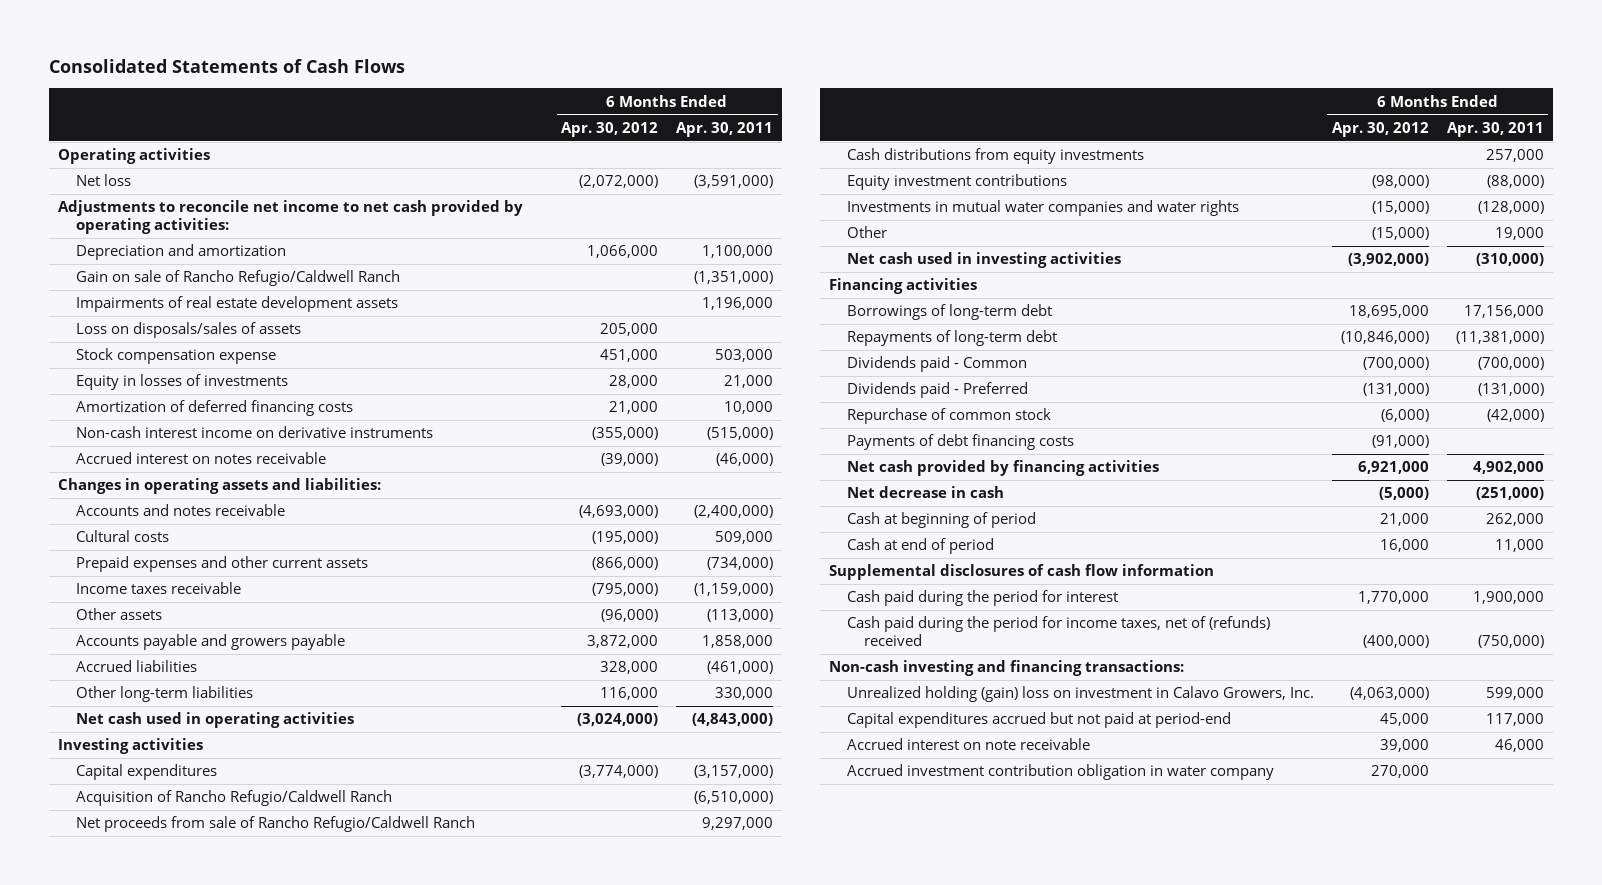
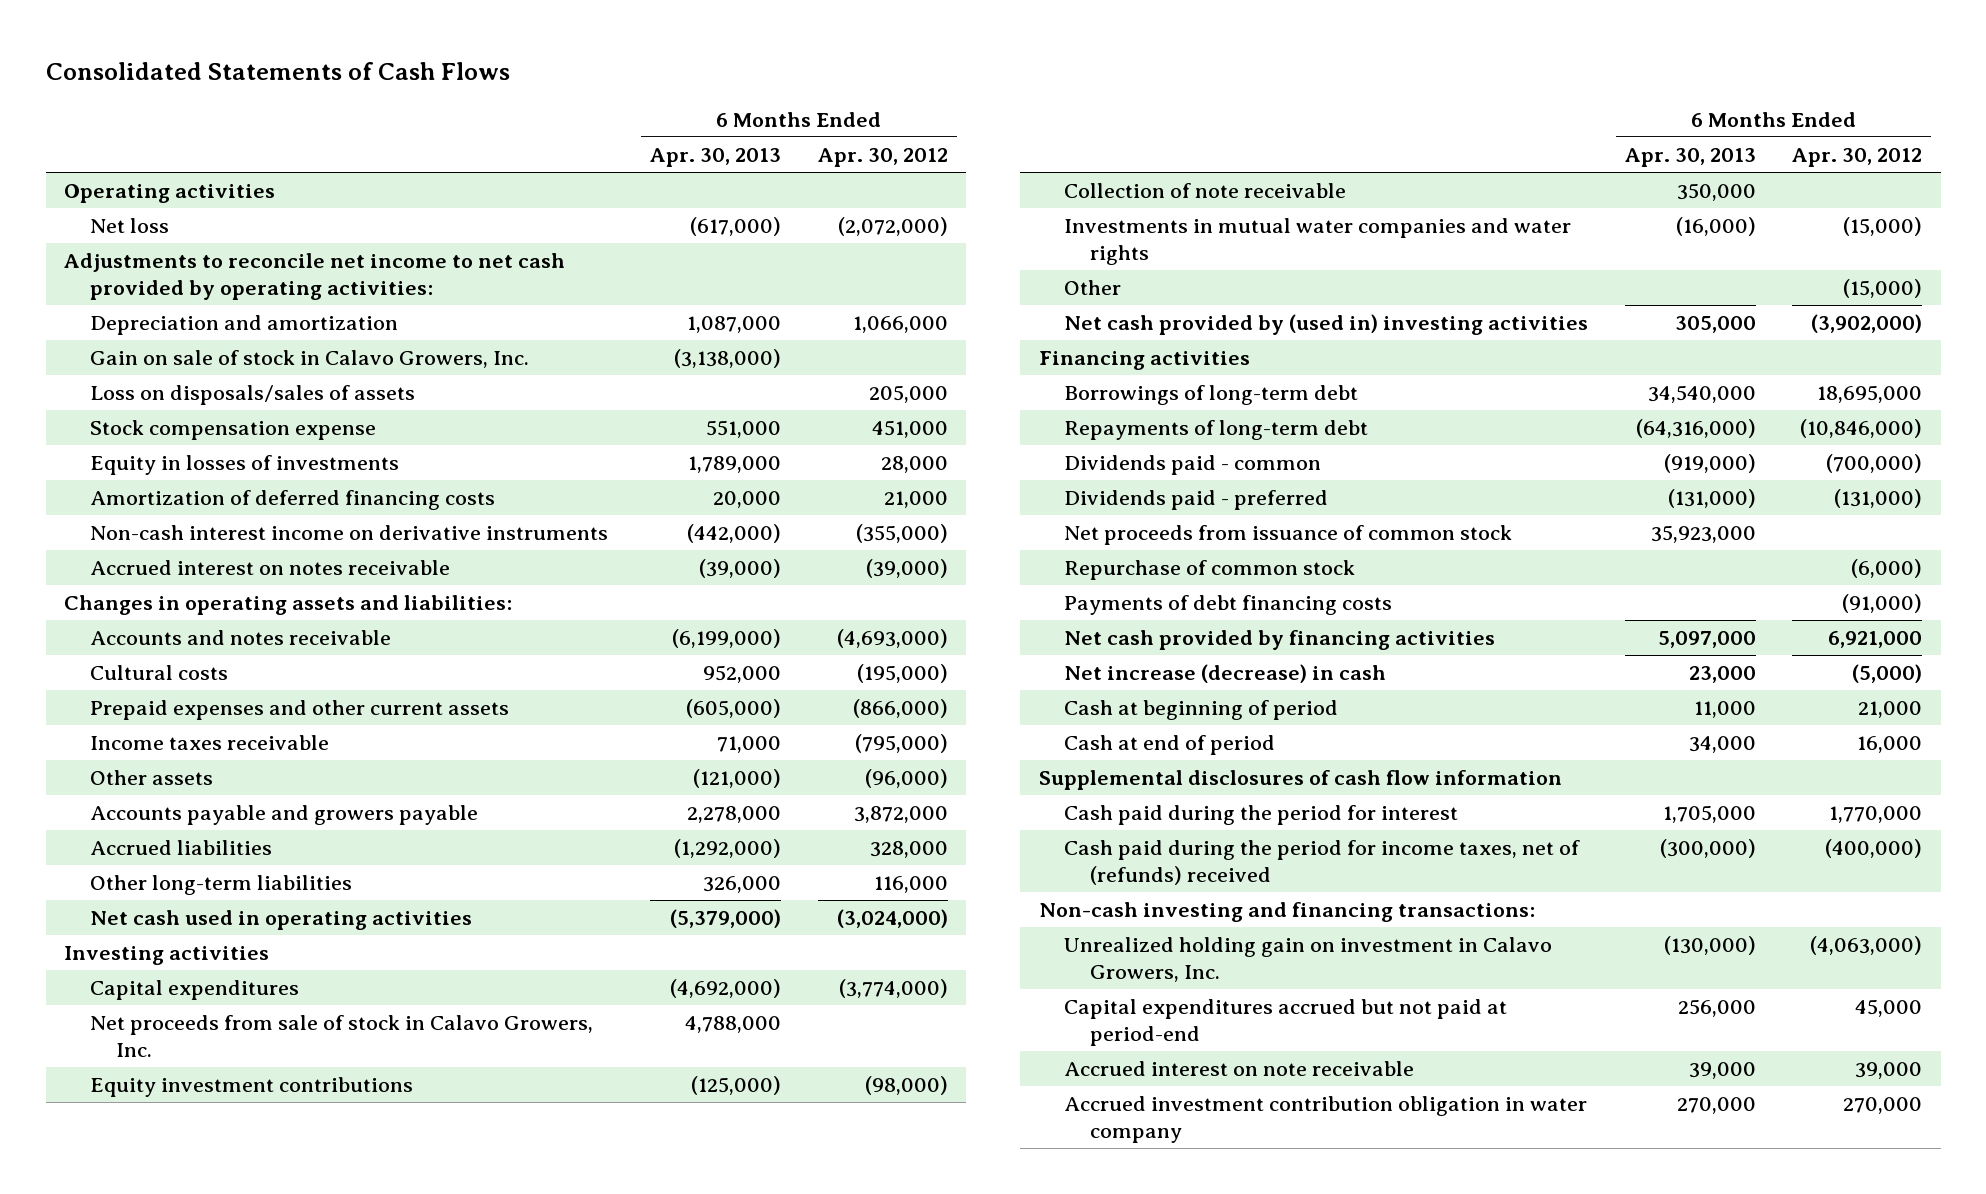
- | 6 Months Ended Apr. 30, 2012 | 6 Months Ended Apr. 30, 2011
+ | 6 Months Ended Apr. 30, 2013 | 6 Months Ended Apr. 30, 2012
- Gain on sale of Rancho Refugio/Caldwell Ranch | | (1,351,000)
- Impairments of real estate development assets | | 1,196,000
+ Gain on sale of stock in Calavo Growers, Inc. | (3,138,000) |
- Acquisition of Rancho Refugio/Caldwell Ranch | | (6,510,000)
- Net proceeds from sale of Rancho Refugio/Caldwell Ranch | | 9,297,000
- Cash distributions from equity investments | | 257,000
+ Net proceeds from sale of stock in Calavo Growers, Inc. | 4,788,000 |
+ Collection of note receivable | 350,000 |
- Net cash used in investing activities | (3,902,000) | (310,000)
+ Net cash provided by (used in) investing activities | 305,000 | (3,902,000)
- Dividends paid - Common | (700,000) | (700,000)
- Dividends paid - Preferred | (131,000) | (131,000)
+ Dividends paid - common | (919,000) | (700,000)
+ Dividends paid - preferred | (131,000) | (131,000)
+ Net proceeds from issuance of common stock | 35,923,000 |
- Net decrease in cash | (5,000) | (251,000)
+ Net increase (decrease) in cash | 23,000 | (5,000)
- Unrealized holding (gain) loss on investment in Calavo Growers, Inc. | (4,063,000) | 599,000
+ Unrealized holding gain on investment in Calavo Growers, Inc. | (130,000) | (4,063,000)

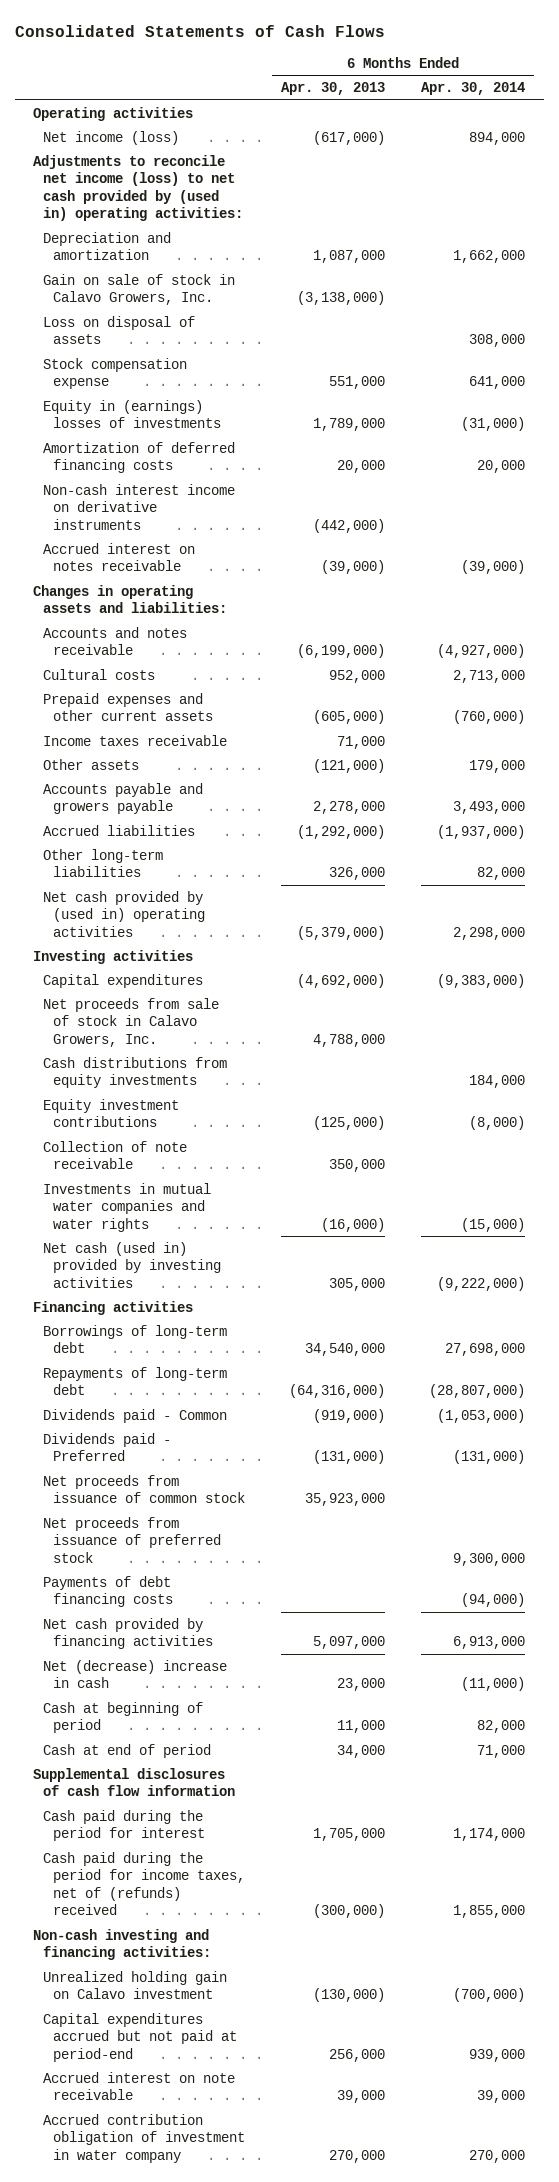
- | 6 Months Ended Apr. 30, 2013 | 6 Months Ended Apr. 30, 2012
+ | 6 Months Ended Apr. 30, 2013 | 6 Months Ended Apr. 30, 2014
- Net loss | (617,000) | (2,072,000)
- Adjustments to reconcile net income to net cash provided by operating activities:
+ Net income (loss) | (617,000) | 894,000
+ Adjustments to reconcile net income (loss) to net cash provided by (used in) operating activities:
- Loss on disposals/sales of assets | | 205,000
+ Loss on disposal of assets | | 308,000
- Equity in losses of investments | 1,789,000 | 28,000
+ Equity in (earnings) losses of investments | 1,789,000 | (31,000)
- Net cash used in operating activities | (5,379,000) | (3,024,000)
+ Net cash provided by (used in) operating activities | (5,379,000) | 2,298,000
+ Cash distributions from equity investments | | 184,000
- Other | | (15,000)
- Net cash provided by (used in) investing activities | 305,000 | (3,902,000)
+ Net cash (used in) provided by investing activities | 305,000 | (9,222,000)
- Dividends paid - common | (919,000) | (700,000)
- Dividends paid - preferred | (131,000) | (131,000)
+ Dividends paid - Common | (919,000) | (1,053,000)
+ Dividends paid - Preferred | (131,000) | (131,000)
- Repurchase of common stock | | (6,000)
+ Net proceeds from issuance of preferred stock | | 9,300,000
- Net increase (decrease) in cash | 23,000 | (5,000)
+ Net (decrease) increase in cash | 23,000 | (11,000)
- Non-cash investing and financing transactions:
- Unrealized holding gain on investment in Calavo Growers, Inc. | (130,000) | (4,063,000)
+ Non-cash investing and financing activities:
+ Unrealized holding gain on Calavo investment | (130,000) | (700,000)
- Accrued investment contribution obligation in water company | 270,000 | 270,000
+ Accrued contribution obligation of investment in water company | 270,000 | 270,000

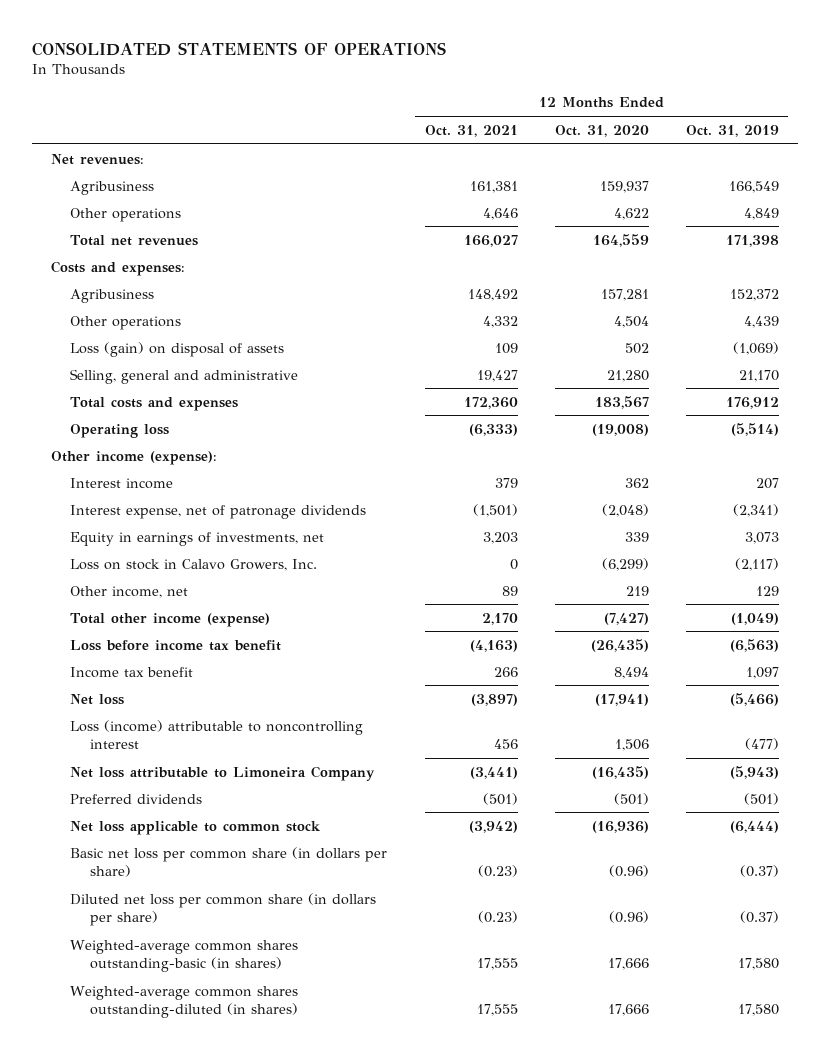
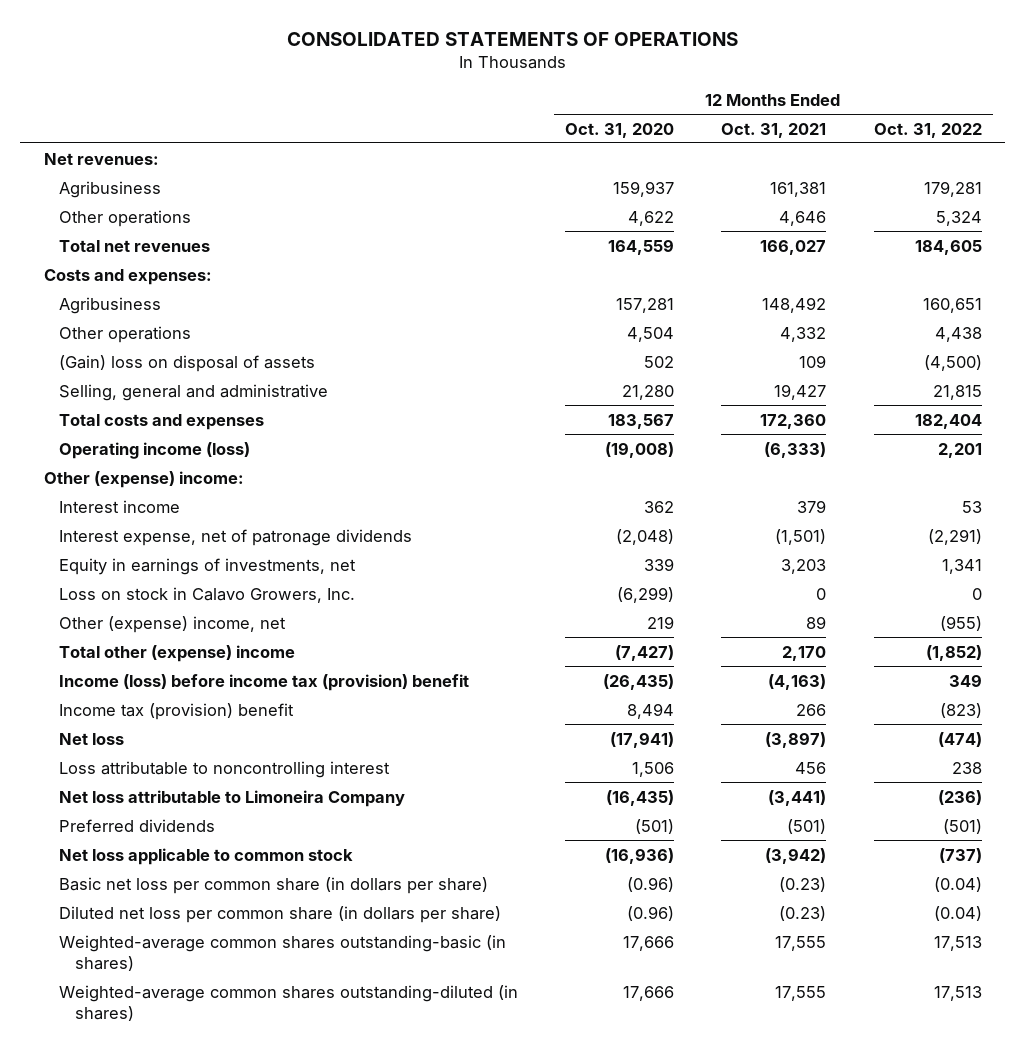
- | 12 Months Ended Oct. 31, 2021 | 12 Months Ended Oct. 31, 2020 | 12 Months Ended Oct. 31, 2019
+ | 12 Months Ended Oct. 31, 2020 | 12 Months Ended Oct. 31, 2021 | 12 Months Ended Oct. 31, 2022
- Loss (gain) on disposal of assets | 109 | 502 | (1,069)
+ (Gain) loss on disposal of assets | 502 | 109 | (4,500)
- Operating loss | (6,333) | (19,008) | (5,514)
- Other income (expense):
+ Operating income (loss) | (19,008) | (6,333) | 2,201
+ Other (expense) income:
- Other income, net | 89 | 219 | 129
- Total other income (expense) | 2,170 | (7,427) | (1,049)
- Loss before income tax benefit | (4,163) | (26,435) | (6,563)
- Income tax benefit | 266 | 8,494 | 1,097
+ Other (expense) income, net | 219 | 89 | (955)
+ Total other (expense) income | (7,427) | 2,170 | (1,852)
+ Income (loss) before income tax (provision) benefit | (26,435) | (4,163) | 349
+ Income tax (provision) benefit | 8,494 | 266 | (823)
- Loss (income) attributable to noncontrolling interest | 456 | 1,506 | (477)
+ Loss attributable to noncontrolling interest | 1,506 | 456 | 238

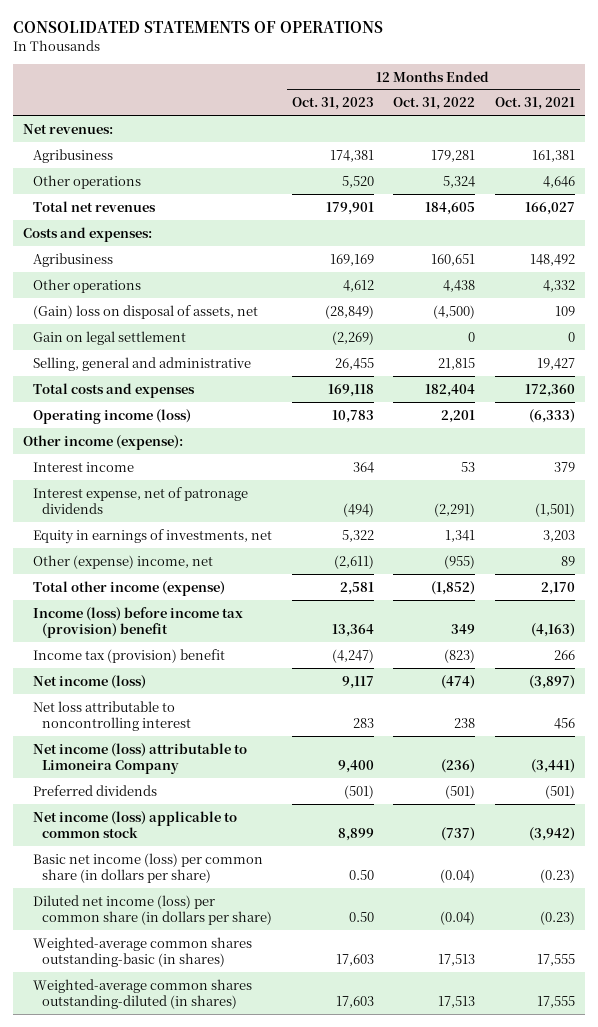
- | 12 Months Ended Oct. 31, 2020 | 12 Months Ended Oct. 31, 2021 | 12 Months Ended Oct. 31, 2022
+ | 12 Months Ended Oct. 31, 2023 | 12 Months Ended Oct. 31, 2022 | 12 Months Ended Oct. 31, 2021
- (Gain) loss on disposal of assets | 502 | 109 | (4,500)
+ (Gain) loss on disposal of assets, net | (28,849) | (4,500) | 109
+ Gain on legal settlement | (2,269) | 0 | 0
- Other (expense) income:
+ Other income (expense):
- Loss on stock in Calavo Growers, Inc. | (6,299) | 0 | 0
- Total other (expense) income | (7,427) | 2,170 | (1,852)
+ Total other income (expense) | 2,581 | (1,852) | 2,170
- Net loss | (17,941) | (3,897) | (474)
- Loss attributable to noncontrolling interest | 1,506 | 456 | 238
- Net loss attributable to Limoneira Company | (16,435) | (3,441) | (236)
+ Net income (loss) | 9,117 | (474) | (3,897)
+ Net loss attributable to noncontrolling interest | 283 | 238 | 456
+ Net income (loss) attributable to Limoneira Company | 9,400 | (236) | (3,441)
- Net loss applicable to common stock | (16,936) | (3,942) | (737)
- Basic net loss per common share (in dollars per share) | (0.96) | (0.23) | (0.04)
- Diluted net loss per common share (in dollars per share) | (0.96) | (0.23) | (0.04)
+ Net income (loss) applicable to common stock | 8,899 | (737) | (3,942)
+ Basic net income (loss) per common share (in dollars per share) | 0.50 | (0.04) | (0.23)
+ Diluted net income (loss) per common share (in dollars per share) | 0.50 | (0.04) | (0.23)

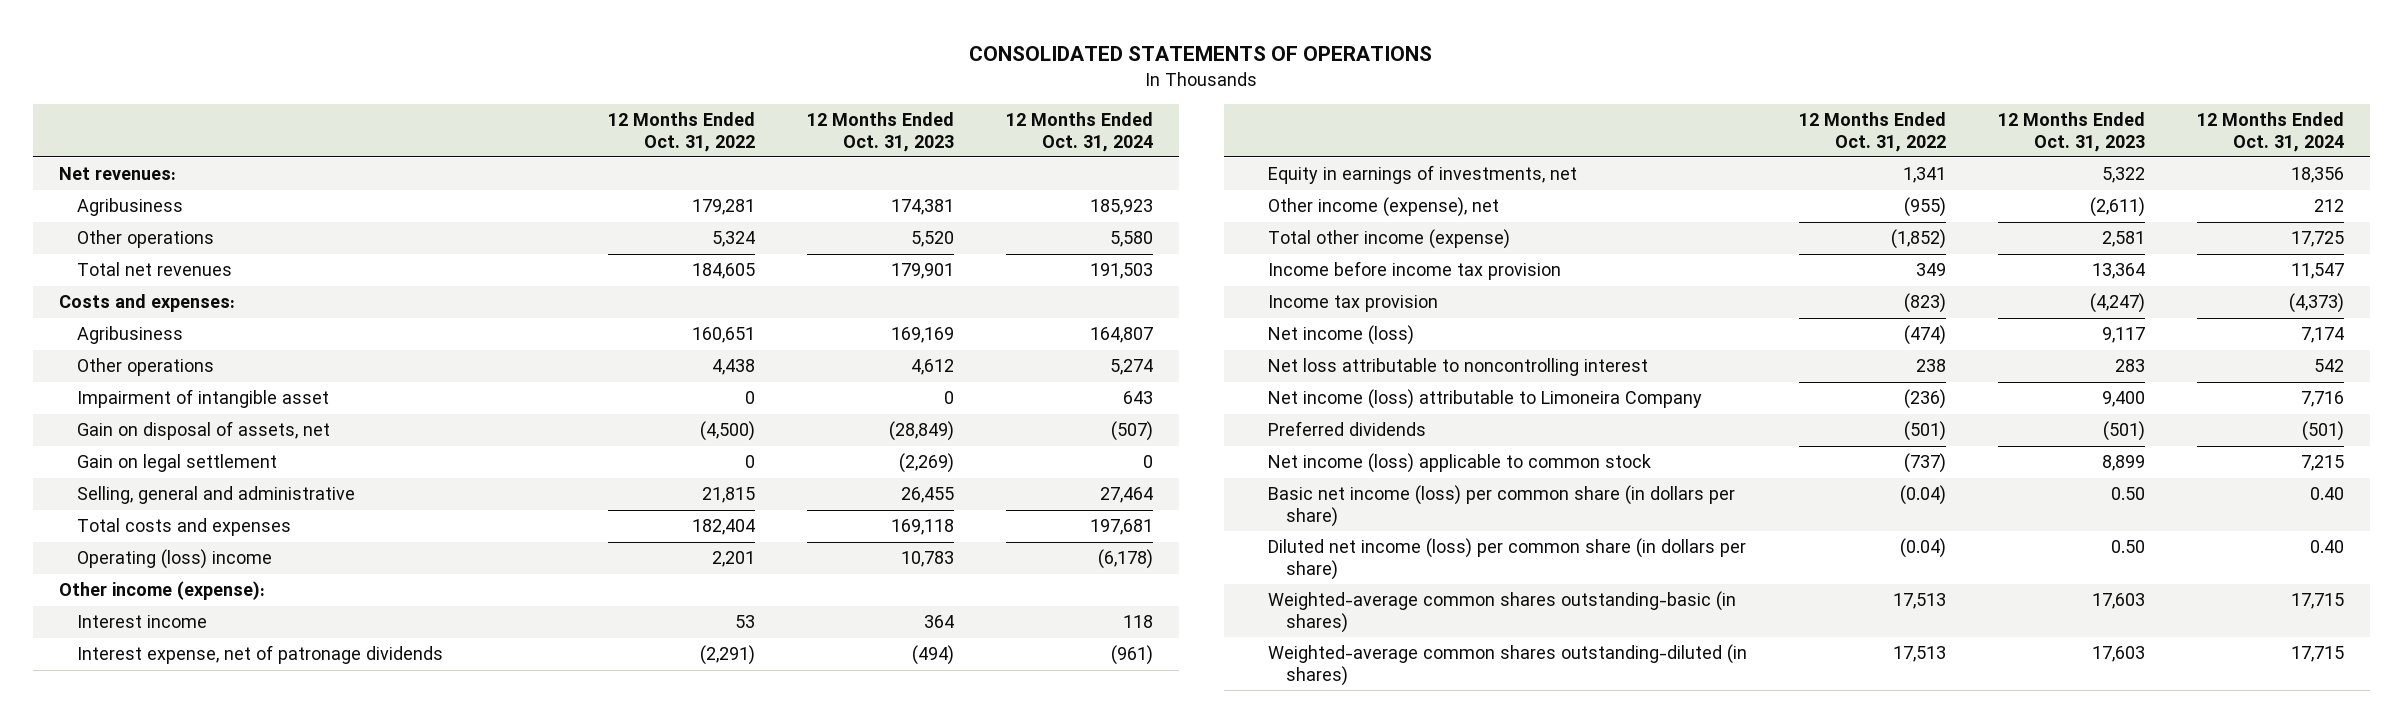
- | 12 Months Ended Oct. 31, 2023 | 12 Months Ended Oct. 31, 2022 | 12 Months Ended Oct. 31, 2021
+ | 12 Months Ended Oct. 31, 2022 | 12 Months Ended Oct. 31, 2023 | 12 Months Ended Oct. 31, 2024
- (Gain) loss on disposal of assets, net | (28,849) | (4,500) | 109
+ Impairment of intangible asset | 0 | 0 | 643
+ Gain on disposal of assets, net | (4,500) | (28,849) | (507)
- Operating income (loss) | 10,783 | 2,201 | (6,333)
+ Operating (loss) income | 2,201 | 10,783 | (6,178)
- Other (expense) income, net | (2,611) | (955) | 89
+ Other income (expense), net | (955) | (2,611) | 212
- Income (loss) before income tax (provision) benefit | 13,364 | 349 | (4,163)
- Income tax (provision) benefit | (4,247) | (823) | 266
+ Income before income tax provision | 349 | 13,364 | 11,547
+ Income tax provision | (823) | (4,247) | (4,373)

